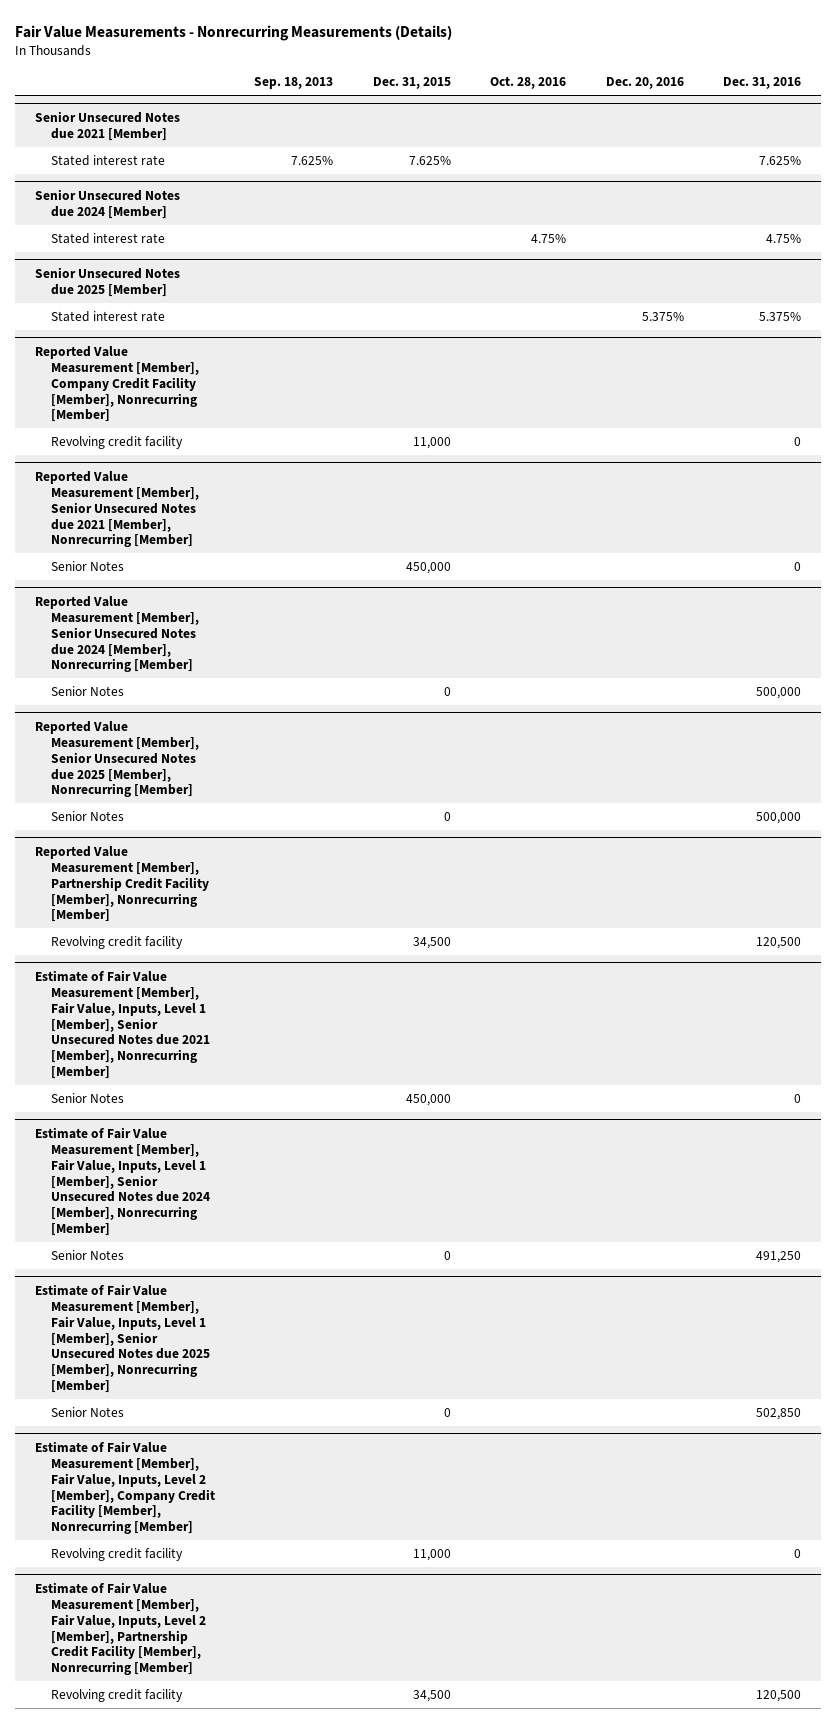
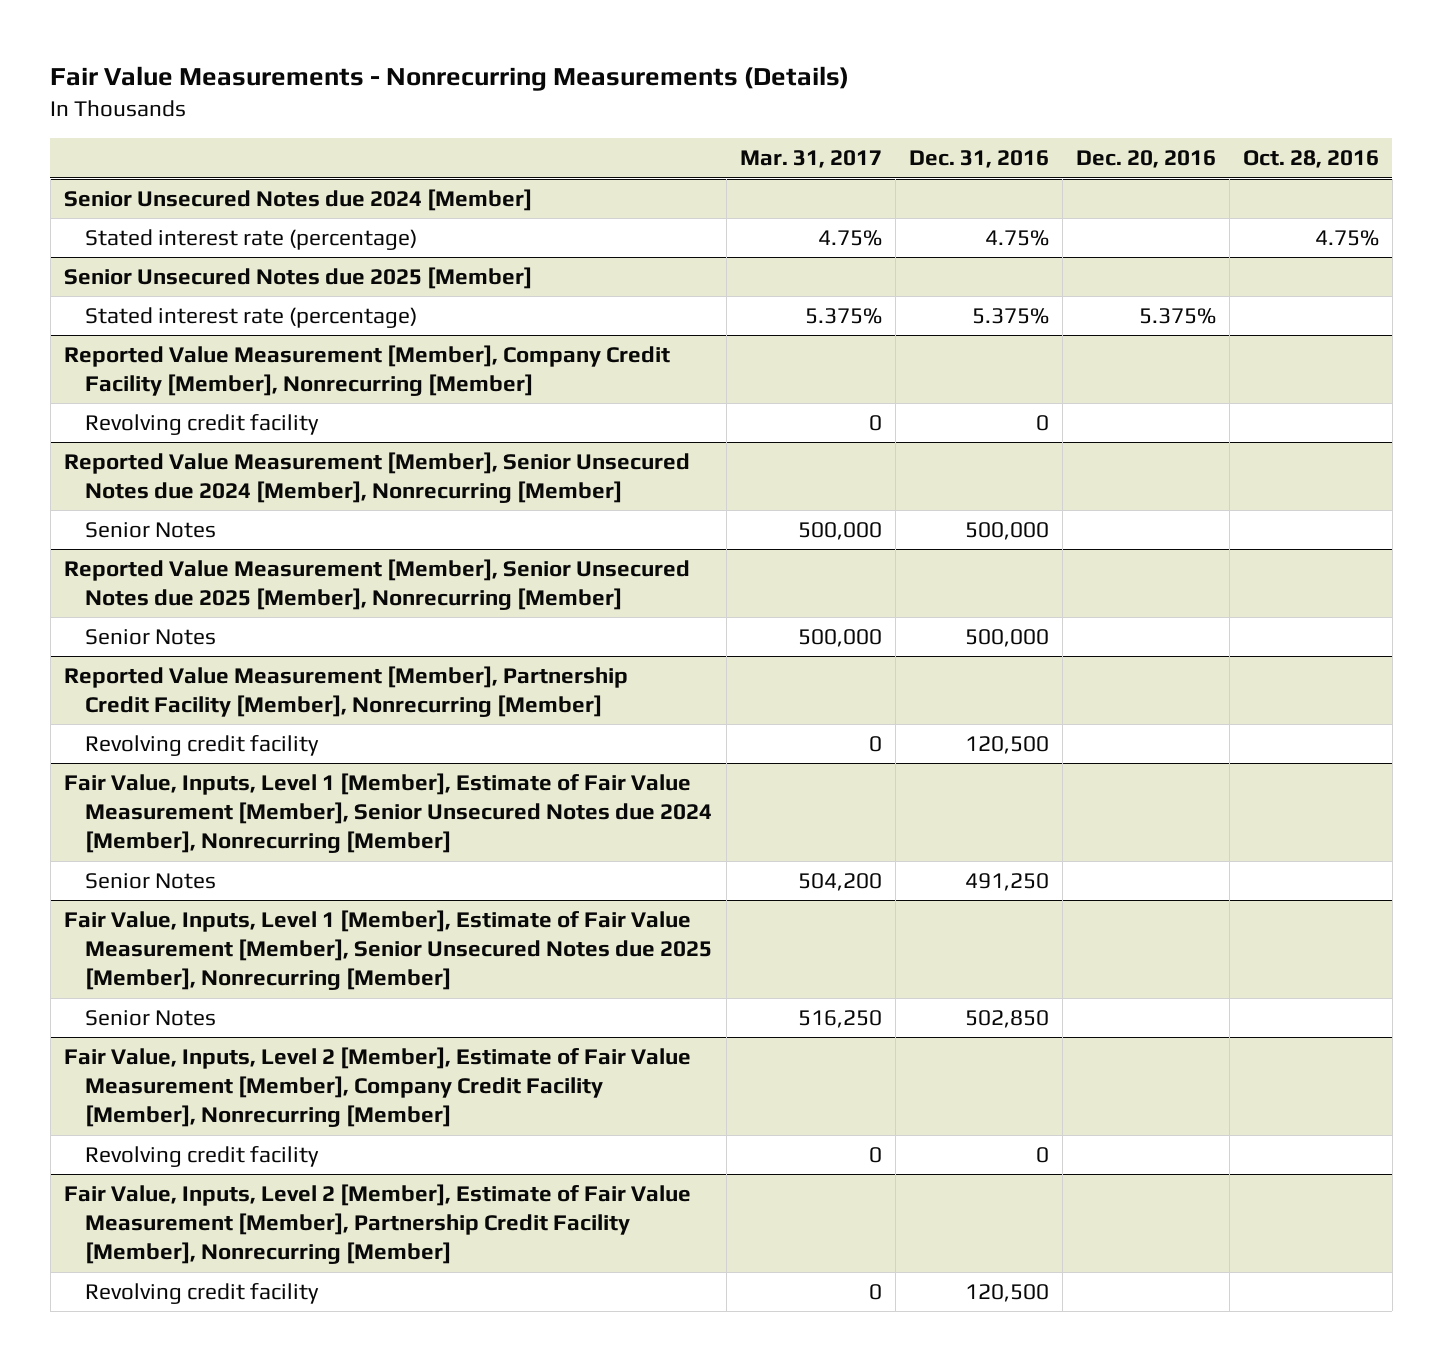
- | Sep. 18, 2013 | Dec. 31, 2015 | Oct. 28, 2016 | Dec. 20, 2016 | Dec. 31, 2016
+ | Mar. 31, 2017 | Dec. 31, 2016 | Dec. 20, 2016 | Oct. 28, 2016
- Senior Unsecured Notes due 2021 [Member]
- Stated interest rate | 7.625% | 7.625% | | | 7.625%
@ Senior Unsecured Notes due 2024 [Member]
- Stated interest rate | | | 4.75% | | 4.75%
+ Stated interest rate (percentage) | 4.75% | 4.75% | | 4.75%
@ Senior Unsecured Notes due 2025 [Member]
- Stated interest rate | | | | 5.375% | 5.375%
+ Stated interest rate (percentage) | 5.375% | 5.375% | 5.375% |
- Reported Value Measurement [Member], Senior Unsecured Notes due 2021 [Member], Nonrecurring [Member]
- Senior Notes | | 450,000 | | | 0
- Estimate of Fair Value Measurement [Member], Fair Value, Inputs, Level 1 [Member], Senior Unsecured Notes due 2021 [Member], Nonrecurring [Member]
- Senior Notes | | 450,000 | | | 0
- Estimate of Fair Value Measurement [Member], Fair Value, Inputs, Level 1 [Member], Senior Unsecured Notes due 2024 [Member], Nonrecurring [Member]
+ Fair Value, Inputs, Level 1 [Member], Estimate of Fair Value Measurement [Member], Senior Unsecured Notes due 2024 [Member], Nonrecurring [Member]
- Estimate of Fair Value Measurement [Member], Fair Value, Inputs, Level 1 [Member], Senior Unsecured Notes due 2025 [Member], Nonrecurring [Member]
+ Fair Value, Inputs, Level 1 [Member], Estimate of Fair Value Measurement [Member], Senior Unsecured Notes due 2025 [Member], Nonrecurring [Member]
- Estimate of Fair Value Measurement [Member], Fair Value, Inputs, Level 2 [Member], Company Credit Facility [Member], Nonrecurring [Member]
+ Fair Value, Inputs, Level 2 [Member], Estimate of Fair Value Measurement [Member], Company Credit Facility [Member], Nonrecurring [Member]
- Estimate of Fair Value Measurement [Member], Fair Value, Inputs, Level 2 [Member], Partnership Credit Facility [Member], Nonrecurring [Member]
+ Fair Value, Inputs, Level 2 [Member], Estimate of Fair Value Measurement [Member], Partnership Credit Facility [Member], Nonrecurring [Member]

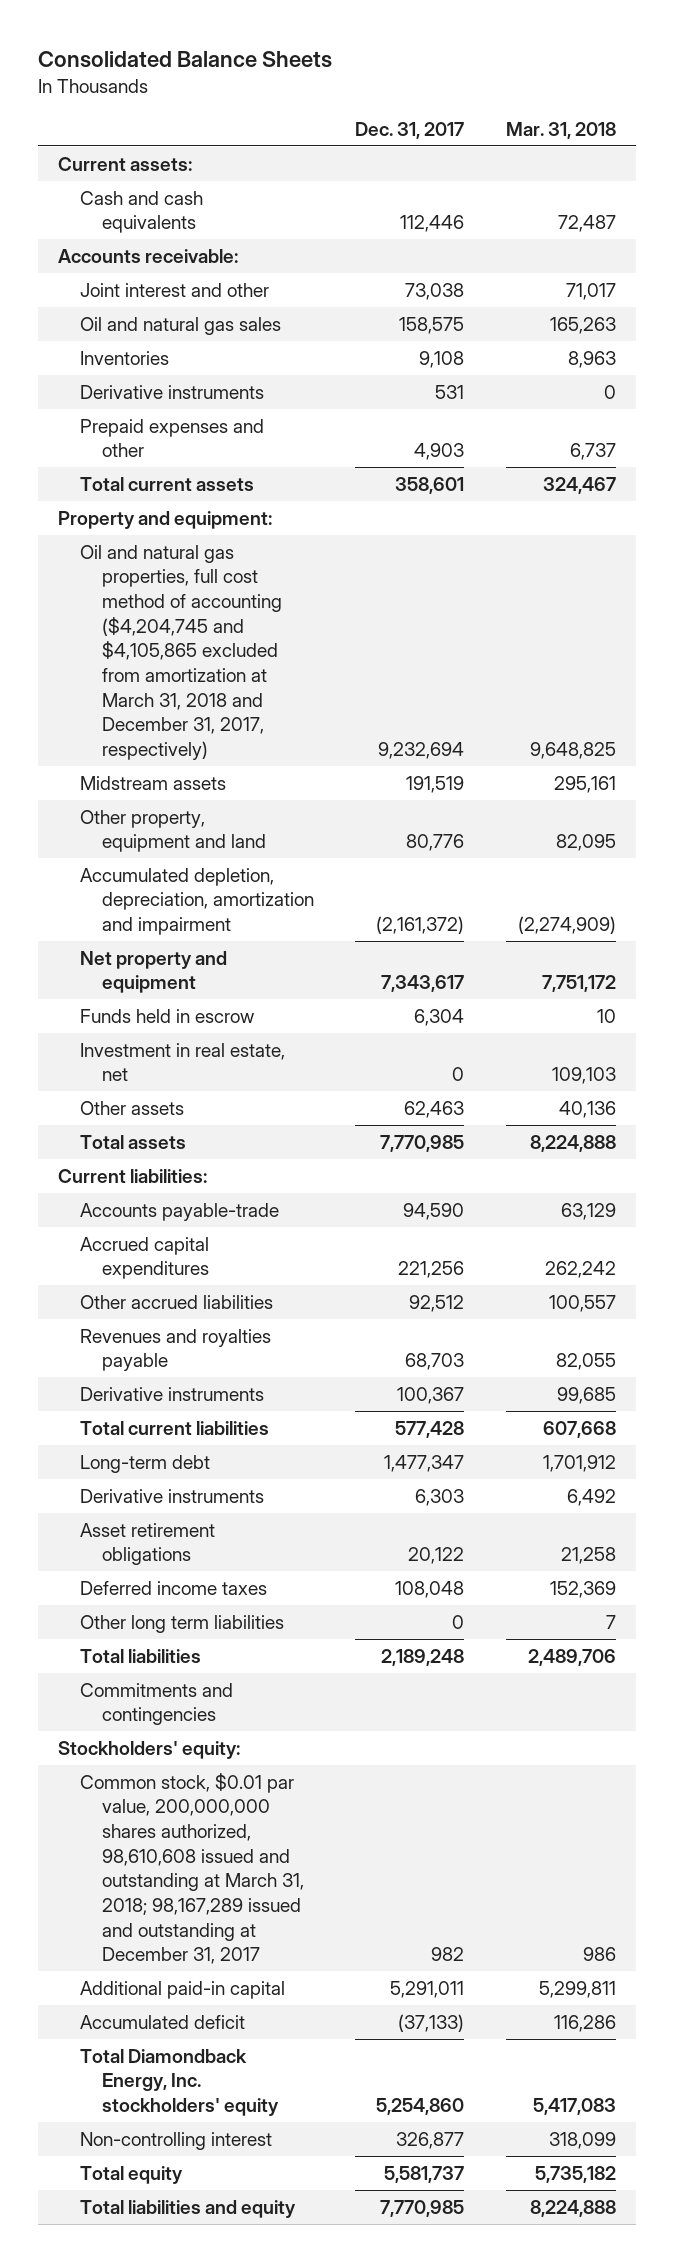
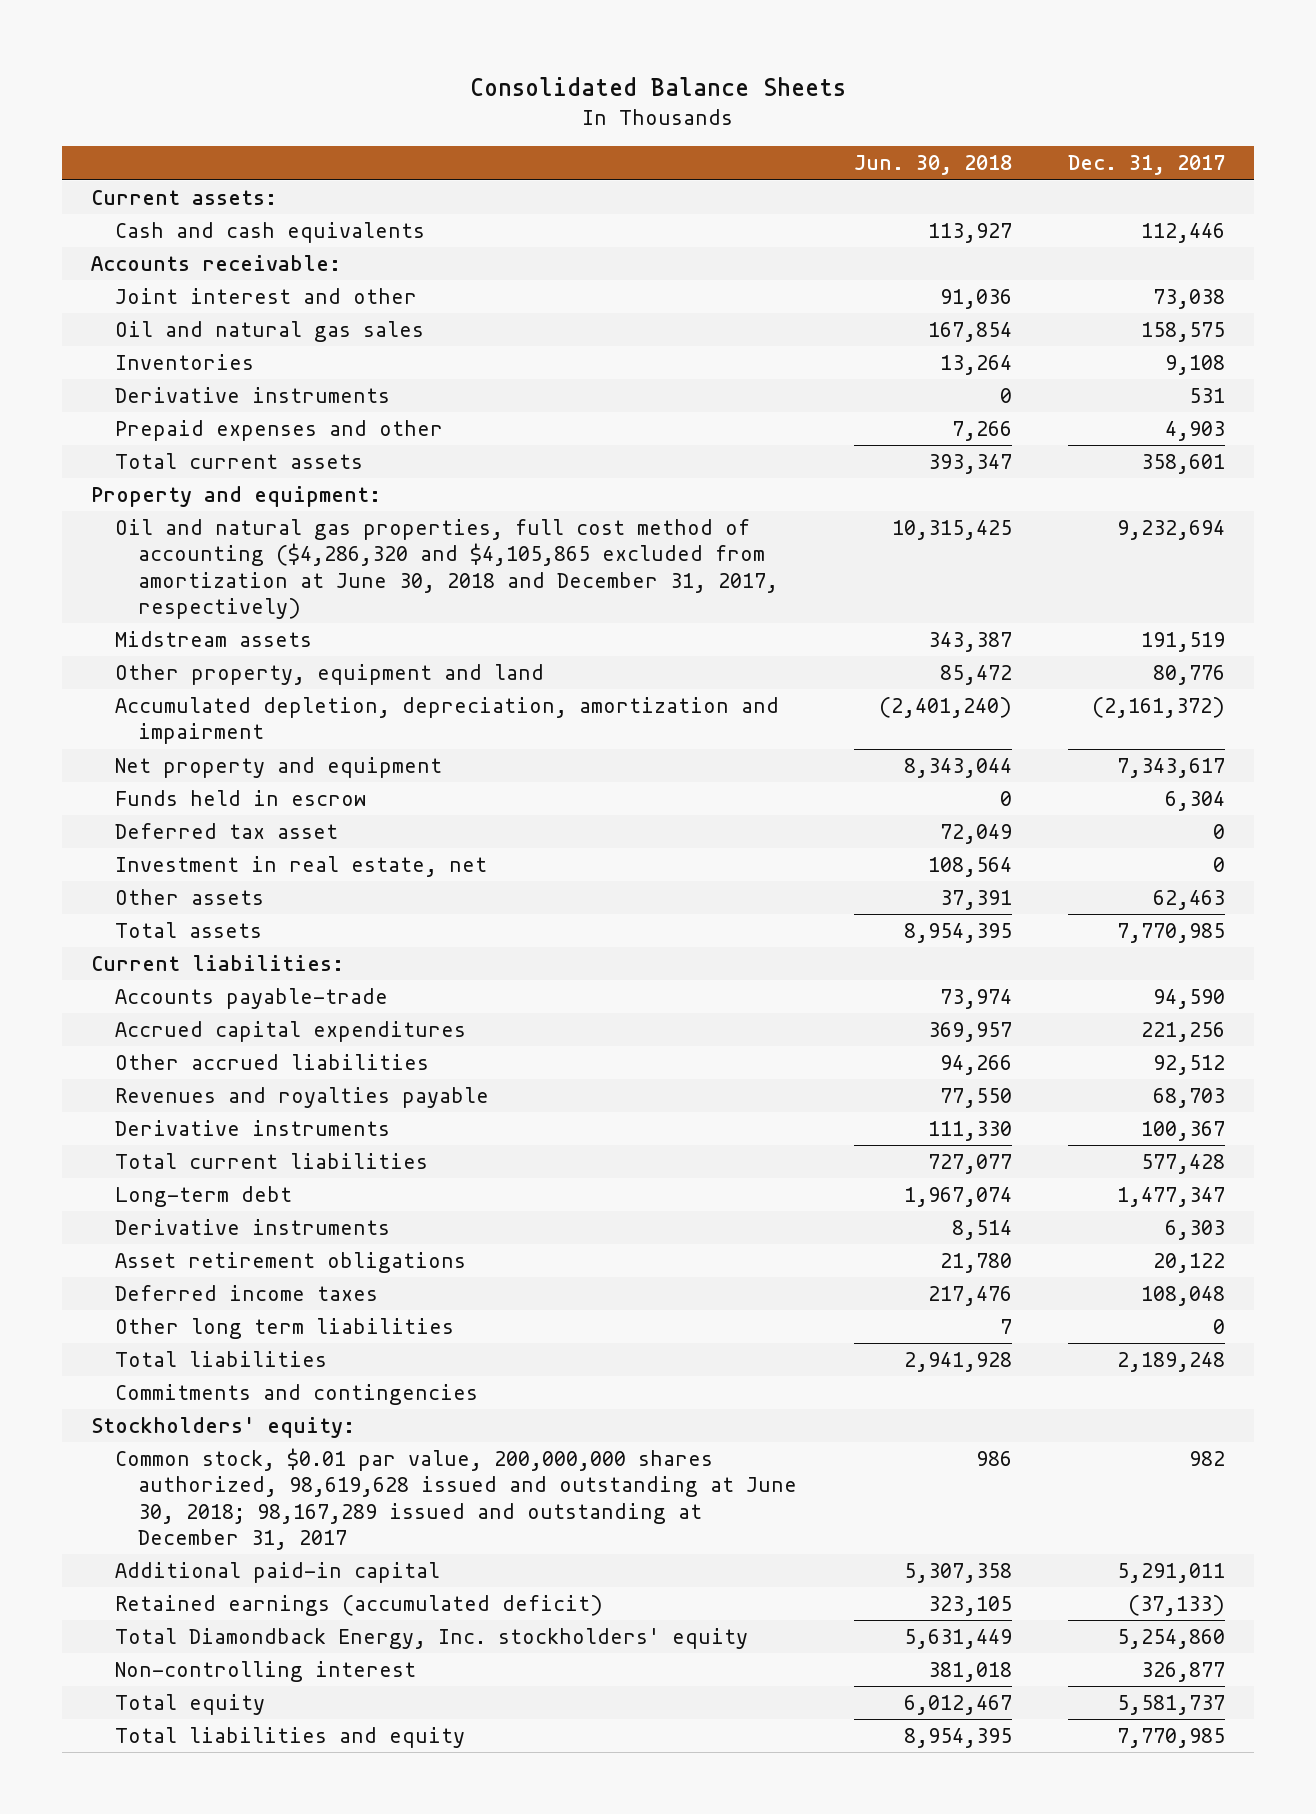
- | Dec. 31, 2017 | Mar. 31, 2018
+ | Jun. 30, 2018 | Dec. 31, 2017
- Oil and natural gas properties, full cost method of accounting ($4,204,745 and $4,105,865 excluded from amortization at March 31, 2018 and December 31, 2017, respectively) | 9,232,694 | 9,648,825
+ Oil and natural gas properties, full cost method of accounting ($4,286,320 and $4,105,865 excluded from amortization at June 30, 2018 and December 31, 2017, respectively) | 10,315,425 | 9,232,694
+ Deferred tax asset | 72,049 | 0
- Common stock, $0.01 par value, 200,000,000 shares authorized, 98,610,608 issued and outstanding at March 31, 2018; 98,167,289 issued and outstanding at December 31, 2017 | 982 | 986
+ Common stock, $0.01 par value, 200,000,000 shares authorized, 98,619,628 issued and outstanding at June 30, 2018; 98,167,289 issued and outstanding at December 31, 2017 | 986 | 982
- Accumulated deficit | (37,133) | 116,286
+ Retained earnings (accumulated deficit) | 323,105 | (37,133)

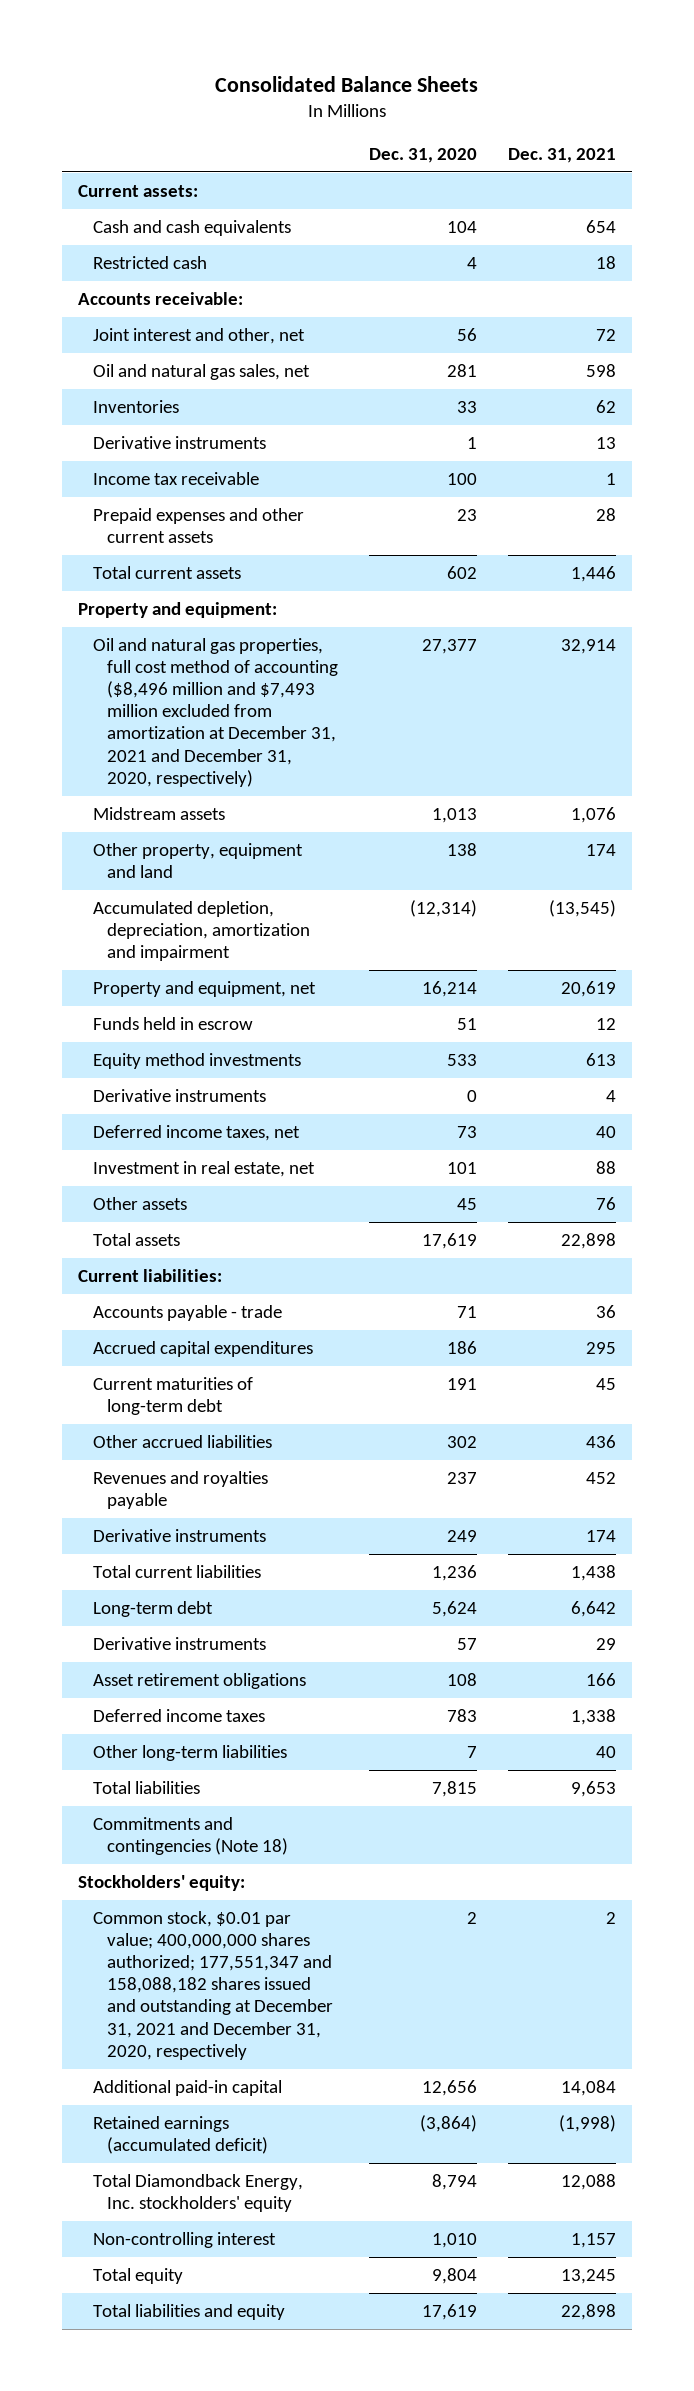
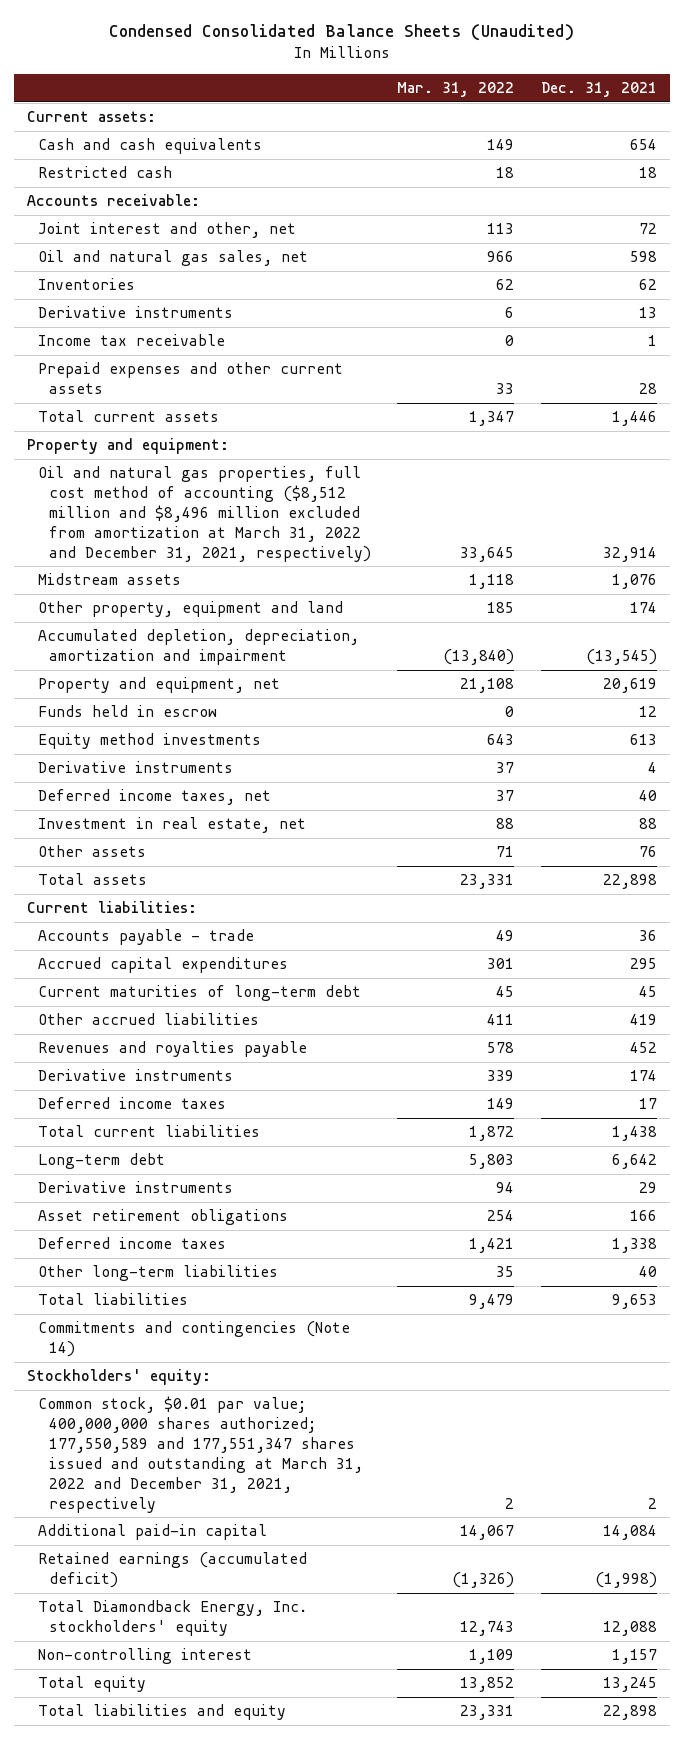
- Consolidated Balance Sheets
+ Condensed Consolidated Balance Sheets (Unaudited)
- | Dec. 31, 2020 | Dec. 31, 2021
+ | Mar. 31, 2022 | Dec. 31, 2021
- Oil and natural gas properties, full cost method of accounting ($8,496 million and $7,493 million excluded from amortization at December 31, 2021 and December 31, 2020, respectively) | 27,377 | 32,914
+ Oil and natural gas properties, full cost method of accounting ($8,512 million and $8,496 million excluded from amortization at March 31, 2022 and December 31, 2021, respectively) | 33,645 | 32,914
- Other accrued liabilities | 302 | 436
+ Other accrued liabilities | 411 | 419
+ Deferred income taxes | 149 | 17
- Commitments and contingencies (Note 18)
+ Commitments and contingencies (Note 14)
- Common stock, $0.01 par value; 400,000,000 shares authorized; 177,551,347 and 158,088,182 shares issued and outstanding at December 31, 2021 and December 31, 2020, respectively | 2 | 2
+ Common stock, $0.01 par value; 400,000,000 shares authorized; 177,550,589 and 177,551,347 shares issued and outstanding at March 31, 2022 and December 31, 2021, respectively | 2 | 2

